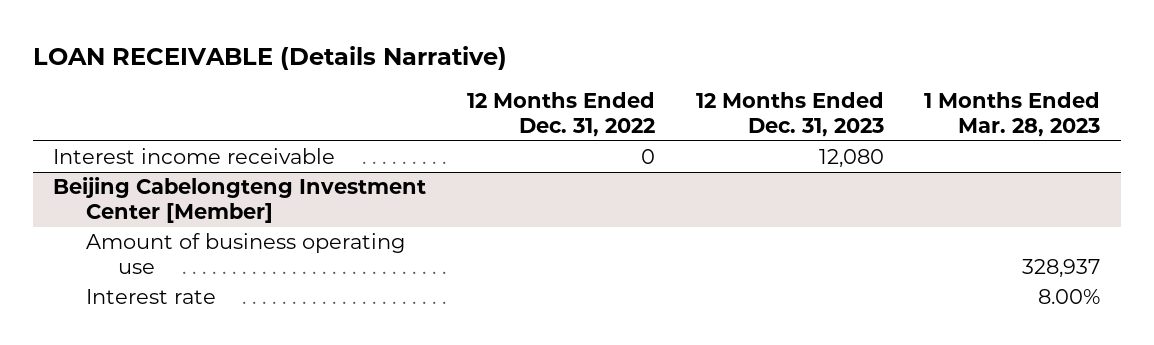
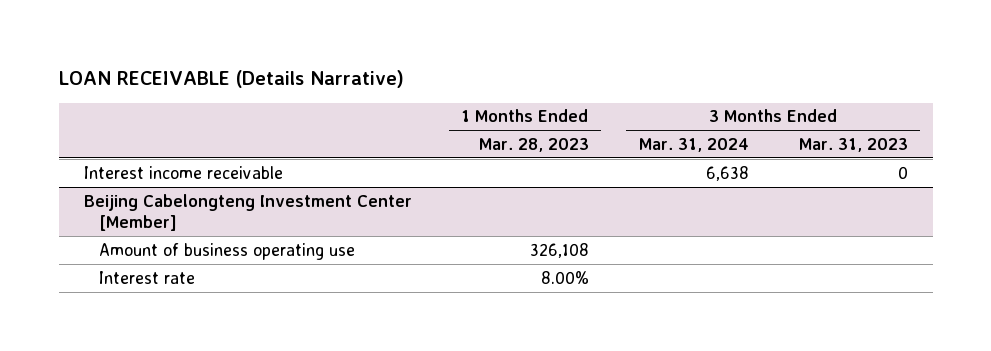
- | 12 Months Ended Dec. 31, 2022 | 12 Months Ended Dec. 31, 2023 | 1 Months Ended Mar. 28, 2023
+ | 1 Months Ended Mar. 28, 2023 | 3 Months Ended Mar. 31, 2024 | 3 Months Ended Mar. 31, 2023
@ Beijing Cabelongteng Investment Center [Member]
- Amount of business operating use | | | 328,937
+ Amount of business operating use | 326,108 | |

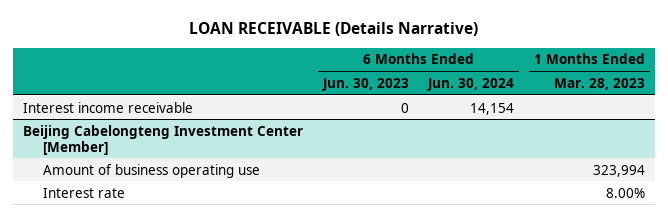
- | 1 Months Ended Mar. 28, 2023 | 3 Months Ended Mar. 31, 2024 | 3 Months Ended Mar. 31, 2023
+ | 6 Months Ended Jun. 30, 2023 | 6 Months Ended Jun. 30, 2024 | 1 Months Ended Mar. 28, 2023
@ Beijing Cabelongteng Investment Center [Member]
- Amount of business operating use | 326,108 | |
+ Amount of business operating use | | | 323,994

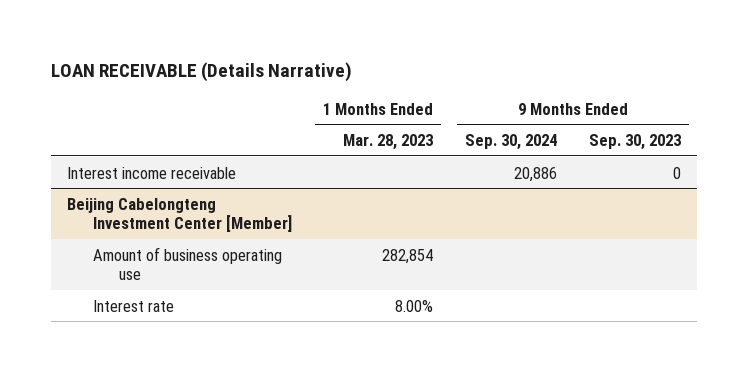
- | 6 Months Ended Jun. 30, 2023 | 6 Months Ended Jun. 30, 2024 | 1 Months Ended Mar. 28, 2023
+ | 1 Months Ended Mar. 28, 2023 | 9 Months Ended Sep. 30, 2024 | 9 Months Ended Sep. 30, 2023
@ Beijing Cabelongteng Investment Center [Member]
- Amount of business operating use | | | 323,994
+ Amount of business operating use | 282,854 | |

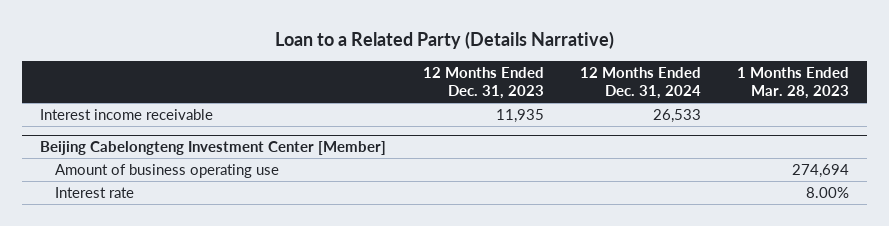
- LOAN RECEIVABLE (Details Narrative)
+ Loan to a Related Party (Details Narrative)
- | 1 Months Ended Mar. 28, 2023 | 9 Months Ended Sep. 30, 2024 | 9 Months Ended Sep. 30, 2023
+ | 12 Months Ended Dec. 31, 2023 | 12 Months Ended Dec. 31, 2024 | 1 Months Ended Mar. 28, 2023
@ Beijing Cabelongteng Investment Center [Member]
- Amount of business operating use | 282,854 | |
+ Amount of business operating use | | | 274,694

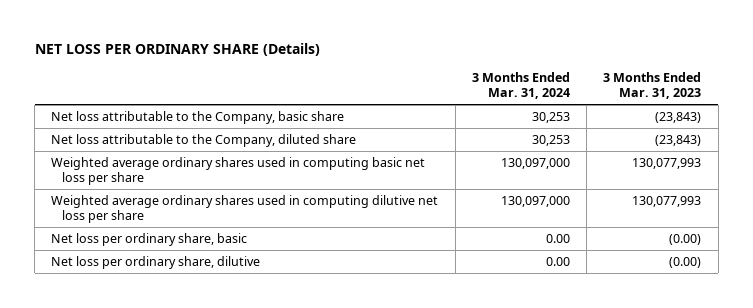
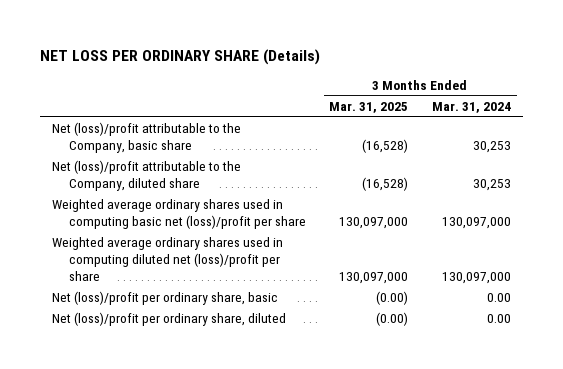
- | 3 Months Ended Mar. 31, 2024 | 3 Months Ended Mar. 31, 2023
+ | 3 Months Ended Mar. 31, 2025 | 3 Months Ended Mar. 31, 2024
- Net loss attributable to the Company, basic share | 30,253 | (23,843)
- Net loss attributable to the Company, diluted share | 30,253 | (23,843)
- Weighted average ordinary shares used in computing basic net loss per share | 130,097,000 | 130,077,993
- Weighted average ordinary shares used in computing dilutive net loss per share | 130,097,000 | 130,077,993
- Net loss per ordinary share, basic | 0.00 | (0.00)
- Net loss per ordinary share, dilutive | 0.00 | (0.00)
+ Net (loss)/profit attributable to the Company, basic share | (16,528) | 30,253
+ Net (loss)/profit attributable to the Company, diluted share | (16,528) | 30,253
+ Weighted average ordinary shares used in computing basic net (loss)/profit per share | 130,097,000 | 130,097,000
+ Weighted average ordinary shares used in computing diluted net (loss)/profit per share | 130,097,000 | 130,097,000
+ Net (loss)/profit per ordinary share, basic | (0.00) | 0.00
+ Net (loss)/profit per ordinary share, diluted | (0.00) | 0.00

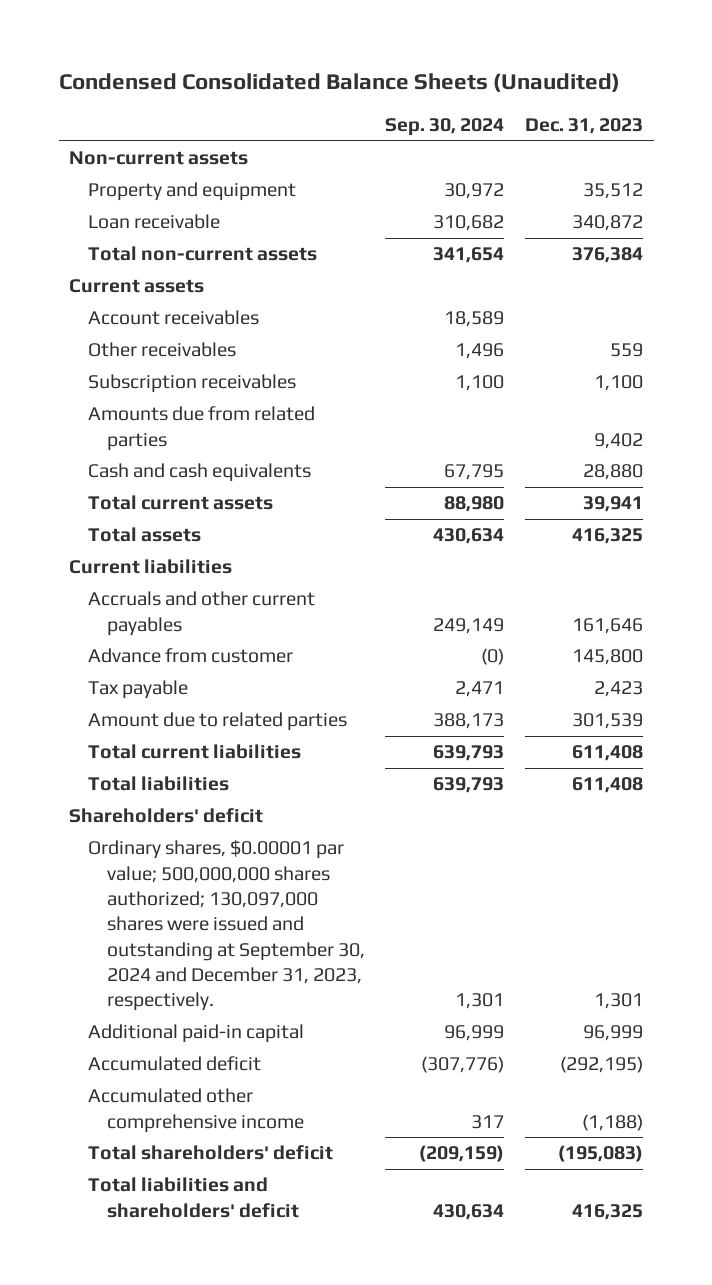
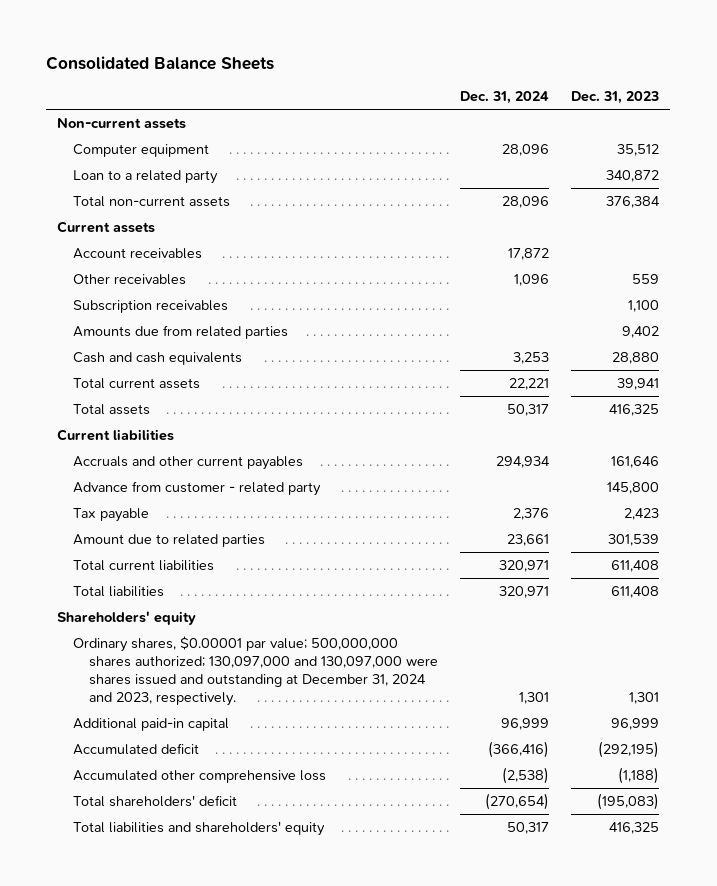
- Condensed Consolidated Balance Sheets (Unaudited)
+ Consolidated Balance Sheets
- | Sep. 30, 2024 | Dec. 31, 2023
+ | Dec. 31, 2024 | Dec. 31, 2023
- Property and equipment | 30,972 | 35,512
- Loan receivable | 310,682 | 340,872
+ Computer equipment | 28,096 | 35,512
+ Loan to a related party | | 340,872
- Advance from customer | (0) | 145,800
+ Advance from customer - related party | | 145,800
- Shareholders' deficit
- Ordinary shares, $0.00001 par value; 500,000,000 shares authorized; 130,097,000 shares were issued and outstanding at September 30, 2024 and December 31, 2023, respectively. | 1,301 | 1,301
+ Shareholders' equity
+ Ordinary shares, $0.00001 par value; 500,000,000 shares authorized; 130,097,000 and 130,097,000 were shares issued and outstanding at December 31, 2024 and 2023, respectively. | 1,301 | 1,301
- Accumulated other comprehensive income | 317 | (1,188)
+ Accumulated other comprehensive loss | (2,538) | (1,188)
- Total liabilities and shareholders' deficit | 430,634 | 416,325
+ Total liabilities and shareholders' equity | 50,317 | 416,325

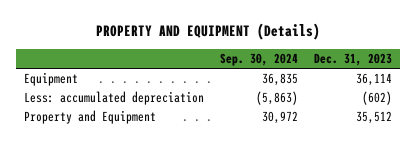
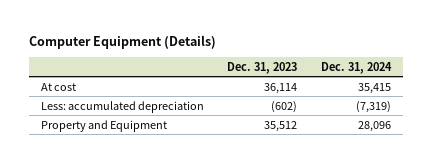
- PROPERTY AND EQUIPMENT (Details)
+ Computer Equipment (Details)
- | Sep. 30, 2024 | Dec. 31, 2023
+ | Dec. 31, 2023 | Dec. 31, 2024
- Equipment | 36,835 | 36,114
+ At cost | 36,114 | 35,415

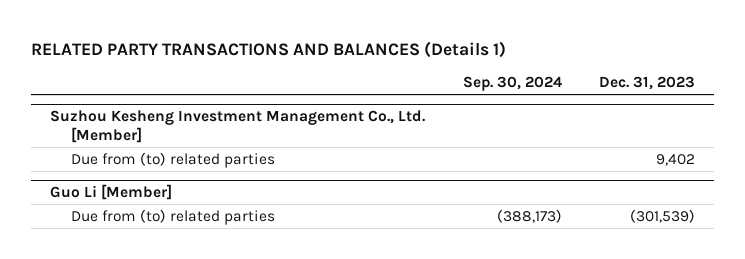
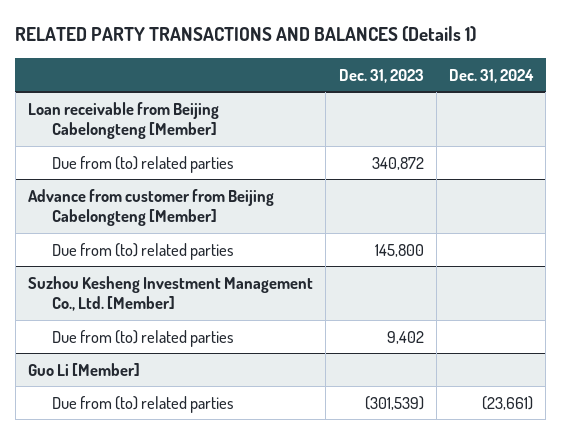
- | Sep. 30, 2024 | Dec. 31, 2023
+ | Dec. 31, 2023 | Dec. 31, 2024
+ Loan receivable from Beijing Cabelongteng [Member]
+ Due from (to) related parties | 340,872 |
+ Advance from customer from Beijing Cabelongteng [Member]
+ Due from (to) related parties | 145,800 |

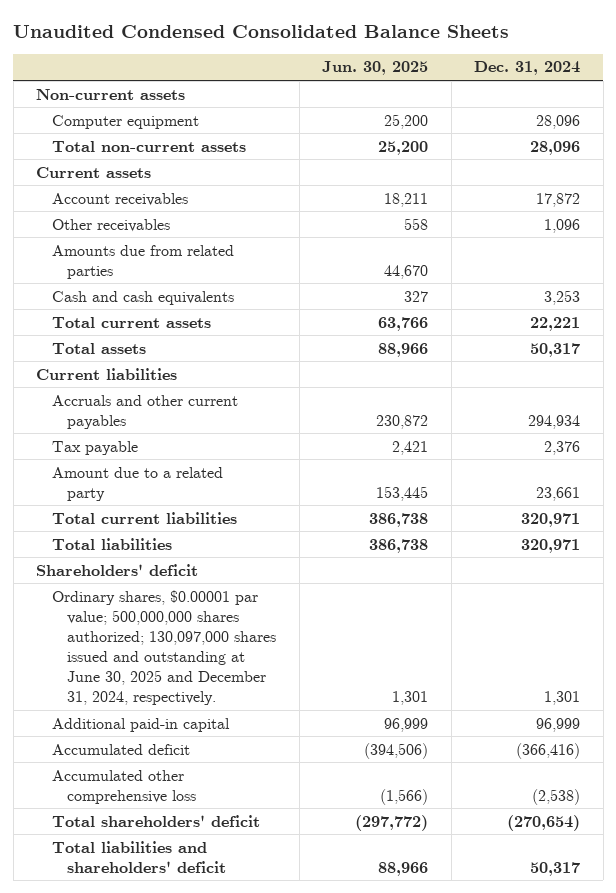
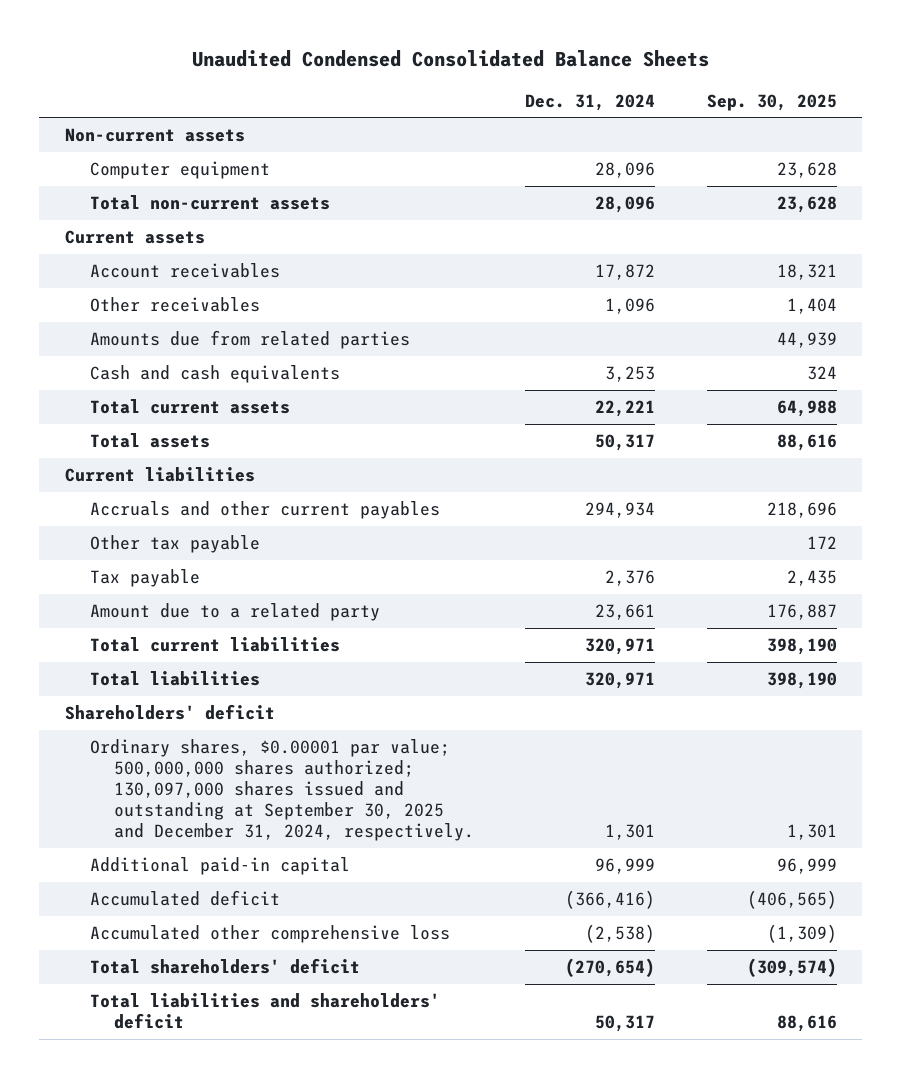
- | Jun. 30, 2025 | Dec. 31, 2024
+ | Dec. 31, 2024 | Sep. 30, 2025
+ Other tax payable | | 172
- Ordinary shares, $0.00001 par value; 500,000,000 shares authorized; 130,097,000 shares issued and outstanding at June 30, 2025 and December 31, 2024, respectively. | 1,301 | 1,301
+ Ordinary shares, $0.00001 par value; 500,000,000 shares authorized; 130,097,000 shares issued and outstanding at September 30, 2025 and December 31, 2024, respectively. | 1,301 | 1,301

